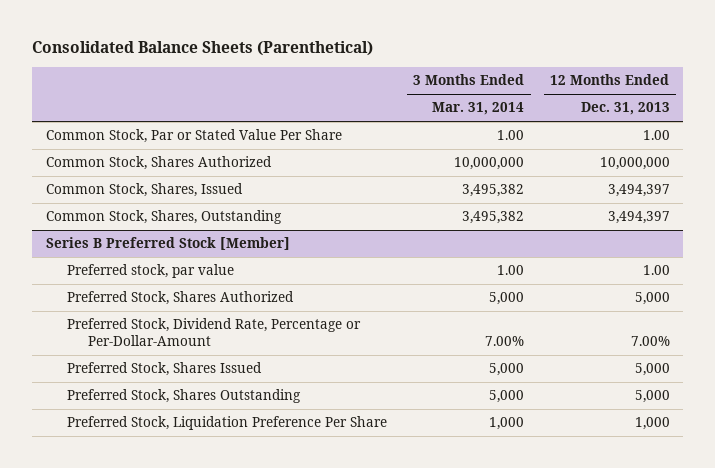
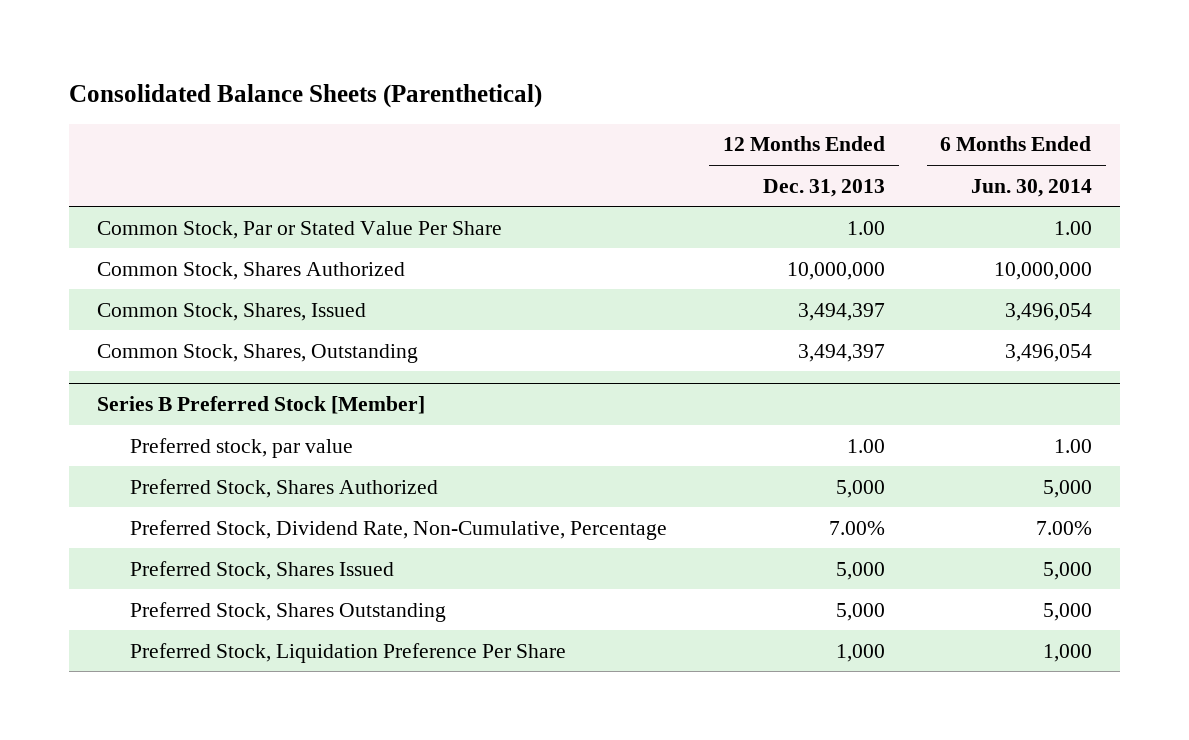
- | 3 Months Ended Mar. 31, 2014 | 12 Months Ended Dec. 31, 2013
+ | 12 Months Ended Dec. 31, 2013 | 6 Months Ended Jun. 30, 2014
@ Series B Preferred Stock [Member]
- Preferred Stock, Dividend Rate, Percentage or Per-Dollar-Amount | 7.00% | 7.00%
+ Preferred Stock, Dividend Rate, Non-Cumulative, Percentage | 7.00% | 7.00%

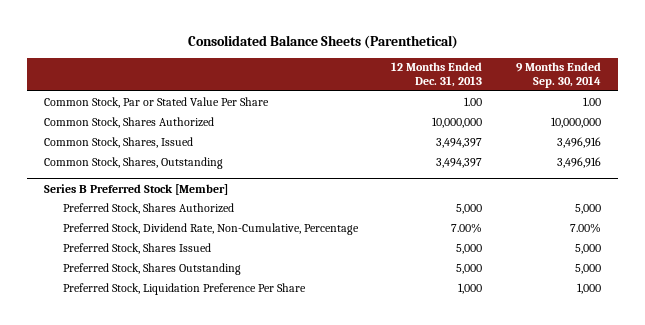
- | 12 Months Ended Dec. 31, 2013 | 6 Months Ended Jun. 30, 2014
+ | 12 Months Ended Dec. 31, 2013 | 9 Months Ended Sep. 30, 2014
@ Series B Preferred Stock [Member]
- Preferred stock, par value | 1.00 | 1.00

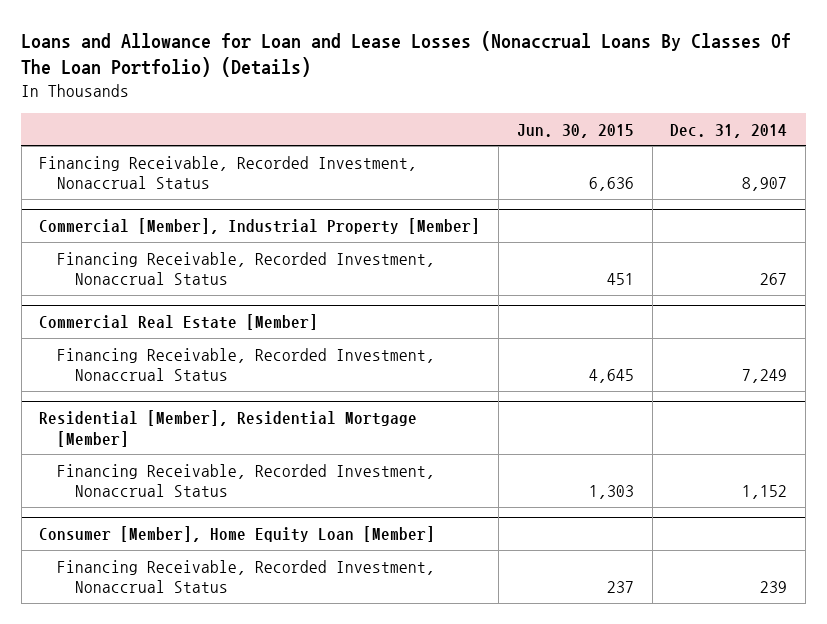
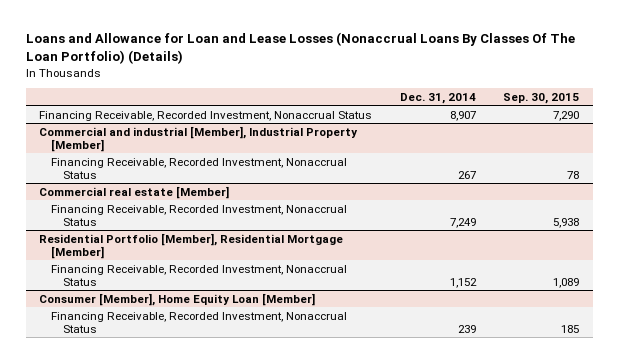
- | Jun. 30, 2015 | Dec. 31, 2014
+ | Dec. 31, 2014 | Sep. 30, 2015
- Commercial [Member], Industrial Property [Member]
+ Commercial and industrial [Member], Industrial Property [Member]
- Commercial Real Estate [Member]
+ Commercial real estate [Member]
- Residential [Member], Residential Mortgage [Member]
+ Residential Portfolio [Member], Residential Mortgage [Member]

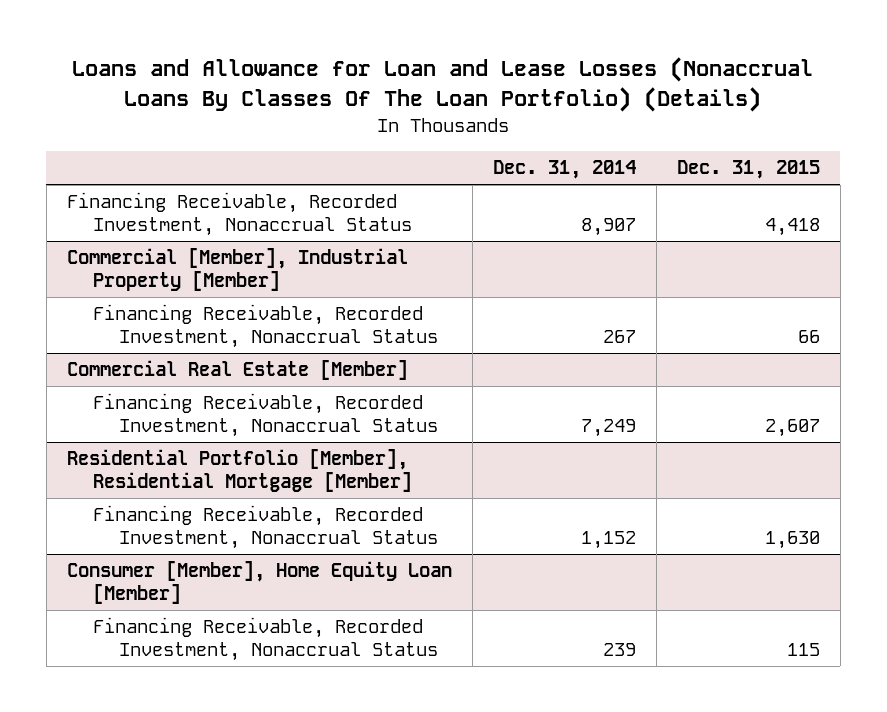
- | Dec. 31, 2014 | Sep. 30, 2015
+ | Dec. 31, 2014 | Dec. 31, 2015
- Commercial and industrial [Member], Industrial Property [Member]
+ Commercial [Member], Industrial Property [Member]
- Commercial real estate [Member]
+ Commercial Real Estate [Member]

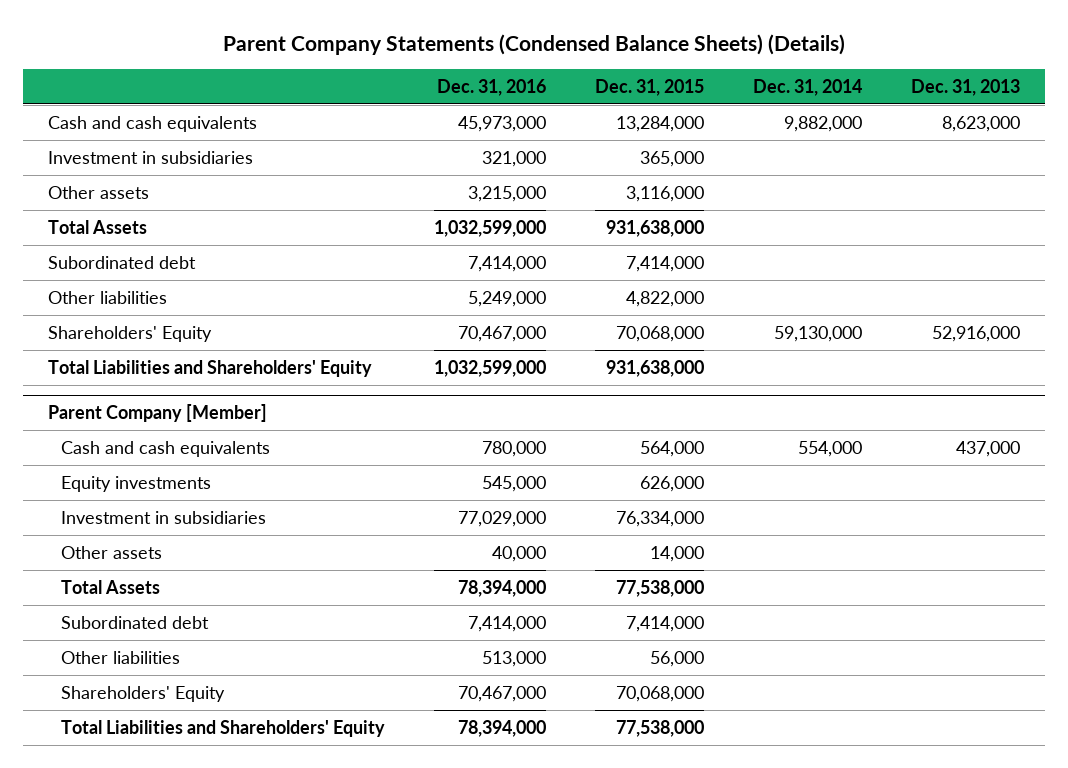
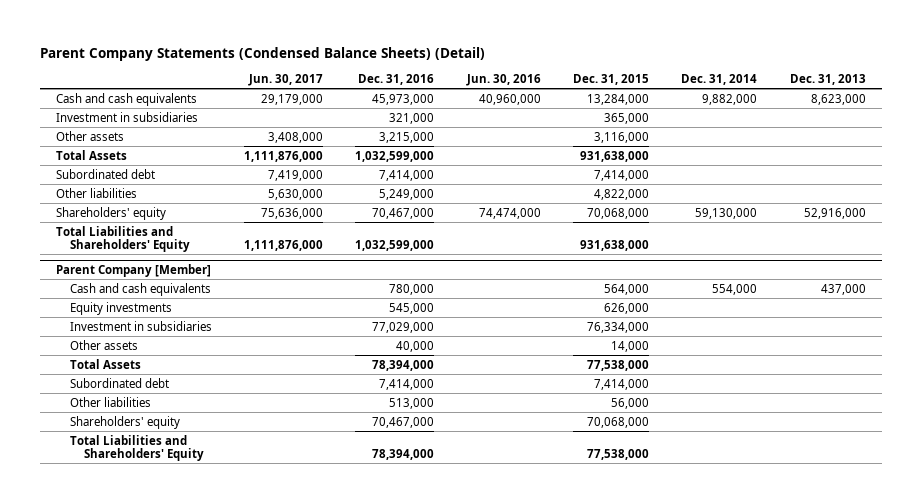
- Parent Company Statements (Condensed Balance Sheets) (Details)
+ Parent Company Statements (Condensed Balance Sheets) (Detail)
- | Dec. 31, 2016 | Dec. 31, 2015 | Dec. 31, 2014 | Dec. 31, 2013
+ | Jun. 30, 2017 | Dec. 31, 2016 | Jun. 30, 2016 | Dec. 31, 2015 | Dec. 31, 2014 | Dec. 31, 2013
- Shareholders' Equity | 70,467,000 | 70,068,000 | 59,130,000 | 52,916,000
+ Shareholders' equity | 75,636,000 | 70,467,000 | 74,474,000 | 70,068,000 | 59,130,000 | 52,916,000
@ Parent Company [Member]
- Shareholders' Equity | 70,467,000 | 70,068,000 | |
+ Shareholders' equity | | 70,467,000 | | 70,068,000 | |

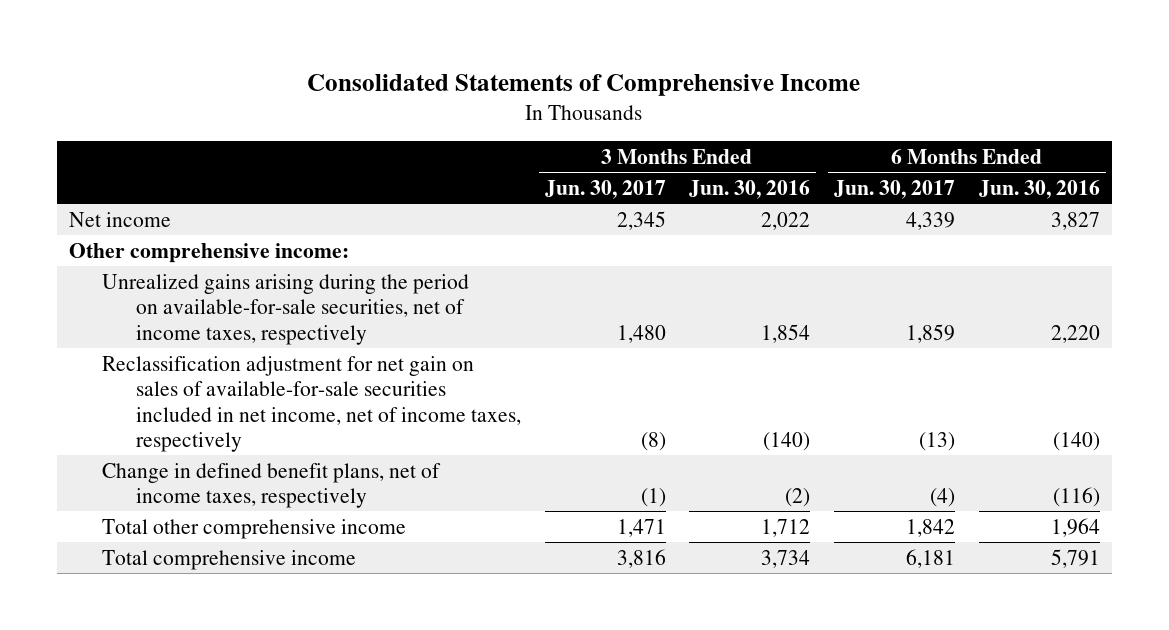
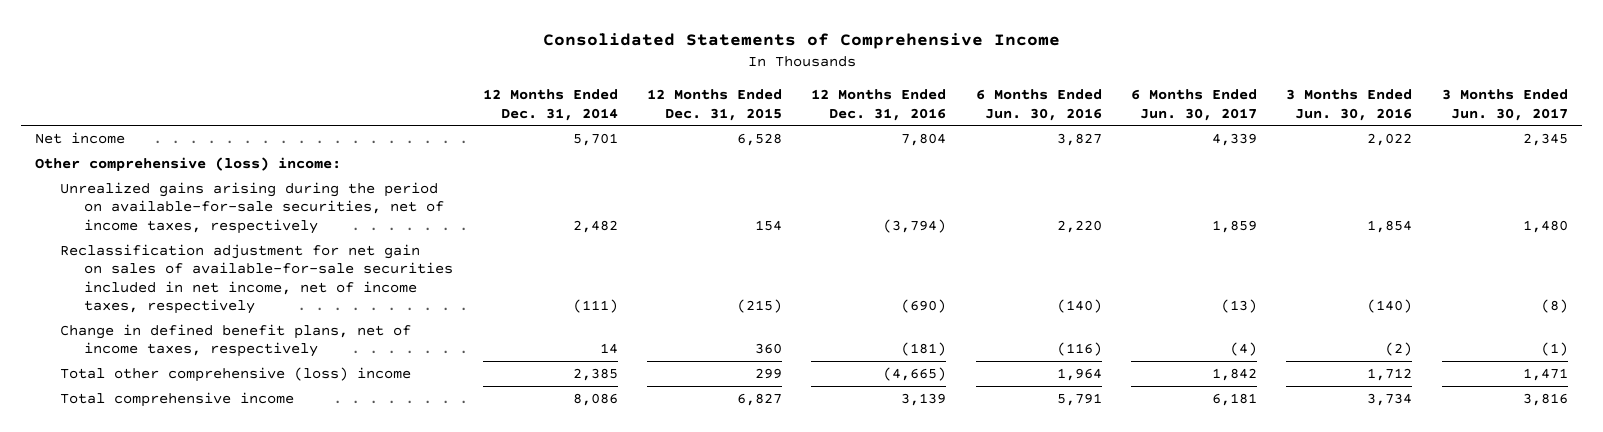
- | 3 Months Ended Jun. 30, 2017 | 3 Months Ended Jun. 30, 2016 | 6 Months Ended Jun. 30, 2017 | 6 Months Ended Jun. 30, 2016
+ | 12 Months Ended Dec. 31, 2014 | 12 Months Ended Dec. 31, 2015 | 12 Months Ended Dec. 31, 2016 | 6 Months Ended Jun. 30, 2016 | 6 Months Ended Jun. 30, 2017 | 3 Months Ended Jun. 30, 2016 | 3 Months Ended Jun. 30, 2017
- Other comprehensive income:
+ Other comprehensive (loss) income:
- Total other comprehensive income | 1,471 | 1,712 | 1,842 | 1,964
+ Total other comprehensive (loss) income | 2,385 | 299 | (4,665) | 1,964 | 1,842 | 1,712 | 1,471

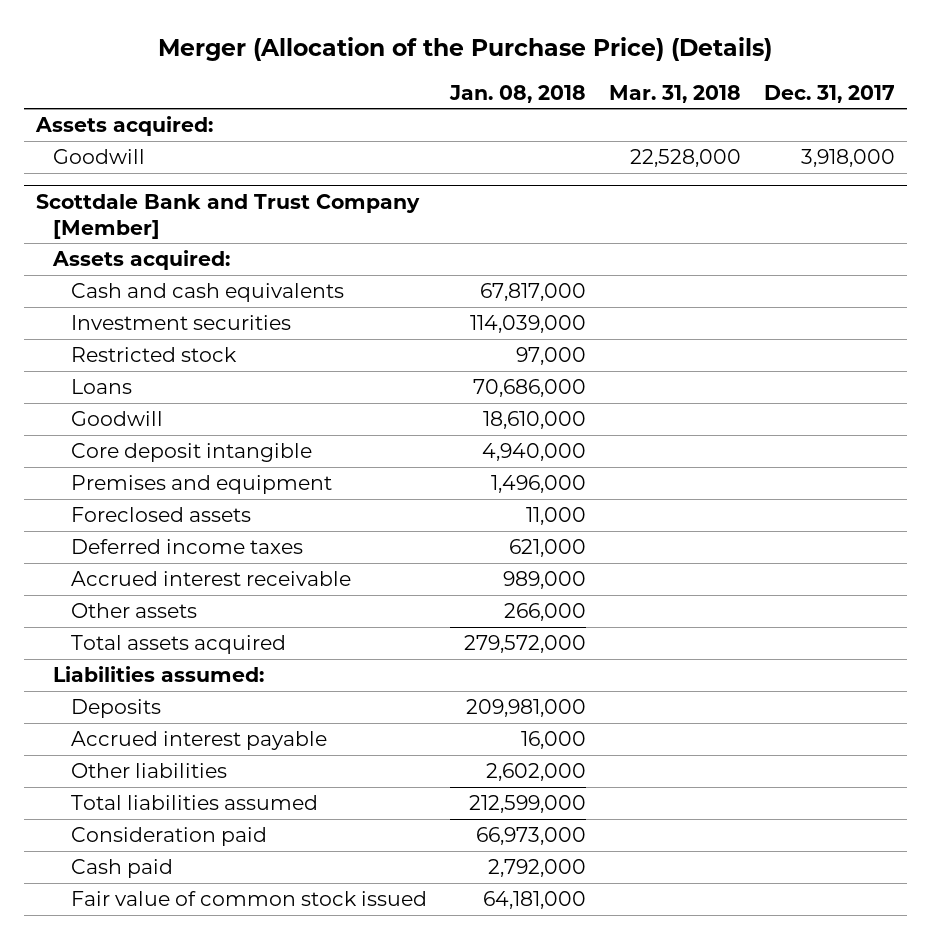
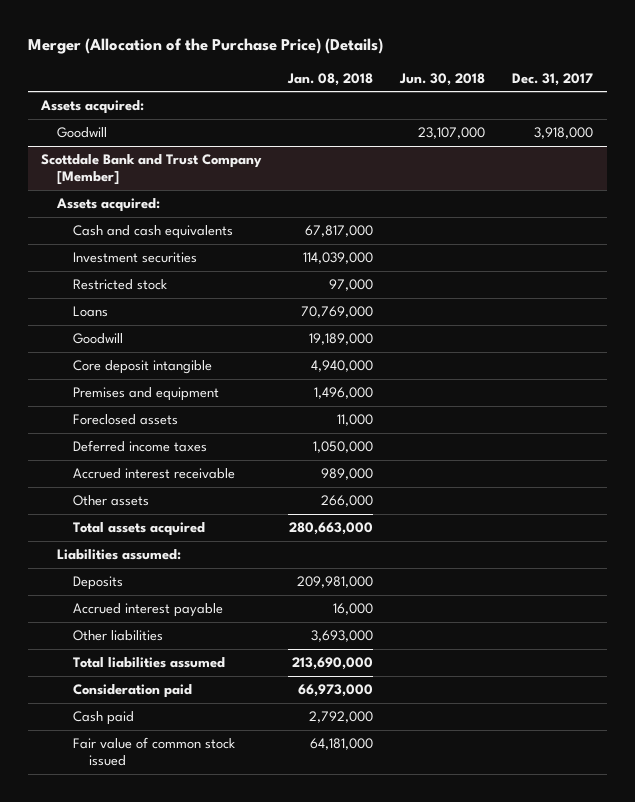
- | Jan. 08, 2018 | Mar. 31, 2018 | Dec. 31, 2017
+ | Jan. 08, 2018 | Jun. 30, 2018 | Dec. 31, 2017
@ Scottdale Bank and Trust Company [Member]
- Loans | 70,686,000 | |
- Goodwill | 18,610,000 | |
+ Loans | 70,769,000 | |
+ Goodwill | 19,189,000 | |
- Deferred income taxes | 621,000 | |
+ Deferred income taxes | 1,050,000 | |
- Total assets acquired | 279,572,000 | |
+ Total assets acquired | 280,663,000 | |
- Other liabilities | 2,602,000 | |
- Total liabilities assumed | 212,599,000 | |
+ Other liabilities | 3,693,000 | |
+ Total liabilities assumed | 213,690,000 | |

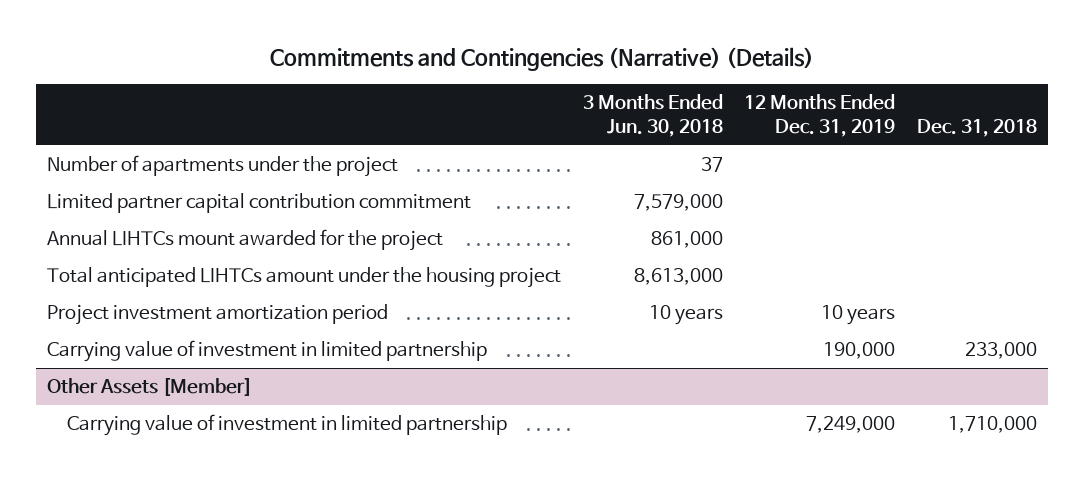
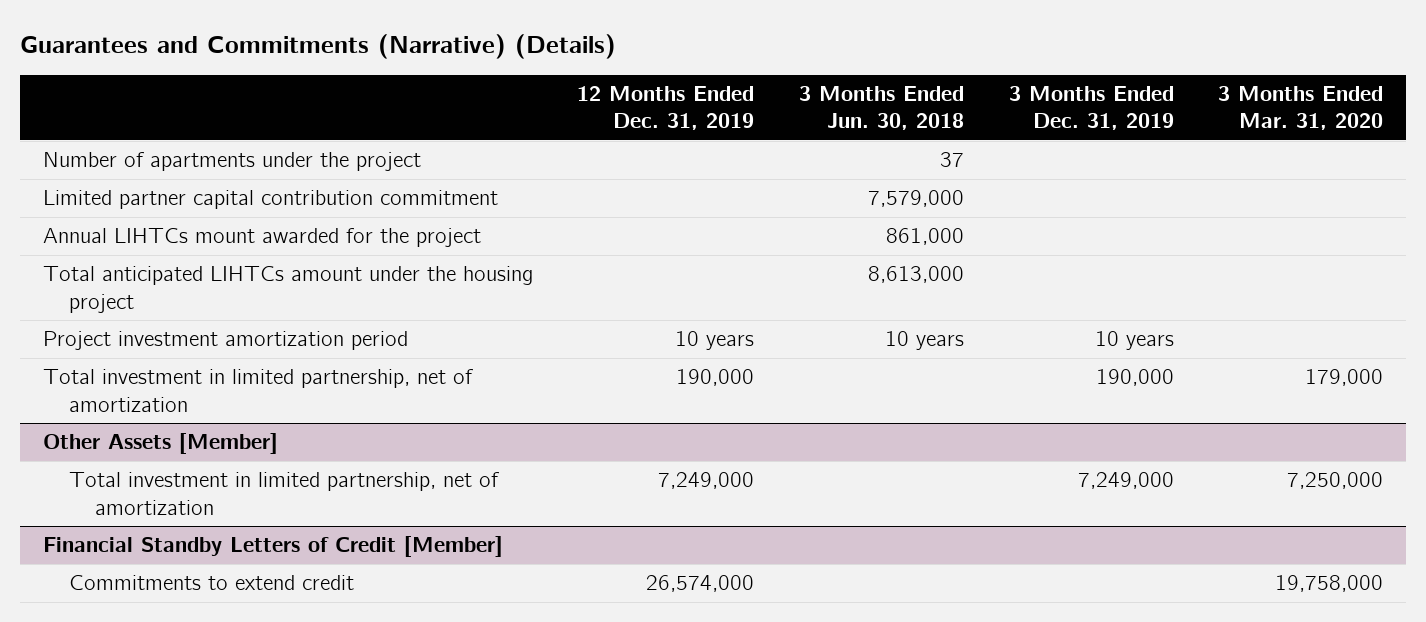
- Commitments and Contingencies (Narrative) (Details)
+ Guarantees and Commitments (Narrative) (Details)
- | 3 Months Ended Jun. 30, 2018 | 12 Months Ended Dec. 31, 2019 | Dec. 31, 2018
+ | 12 Months Ended Dec. 31, 2019 | 3 Months Ended Jun. 30, 2018 | 3 Months Ended Dec. 31, 2019 | 3 Months Ended Mar. 31, 2020
- Carrying value of investment in limited partnership | | 190,000 | 233,000
+ Total investment in limited partnership, net of amortization | 190,000 | | 190,000 | 179,000
@ Other Assets [Member]
- Carrying value of investment in limited partnership | | 7,249,000 | 1,710,000
+ Total investment in limited partnership, net of amortization | 7,249,000 | | 7,249,000 | 7,250,000
+ Financial Standby Letters of Credit [Member]
+ Commitments to extend credit | 26,574,000 | | | 19,758,000

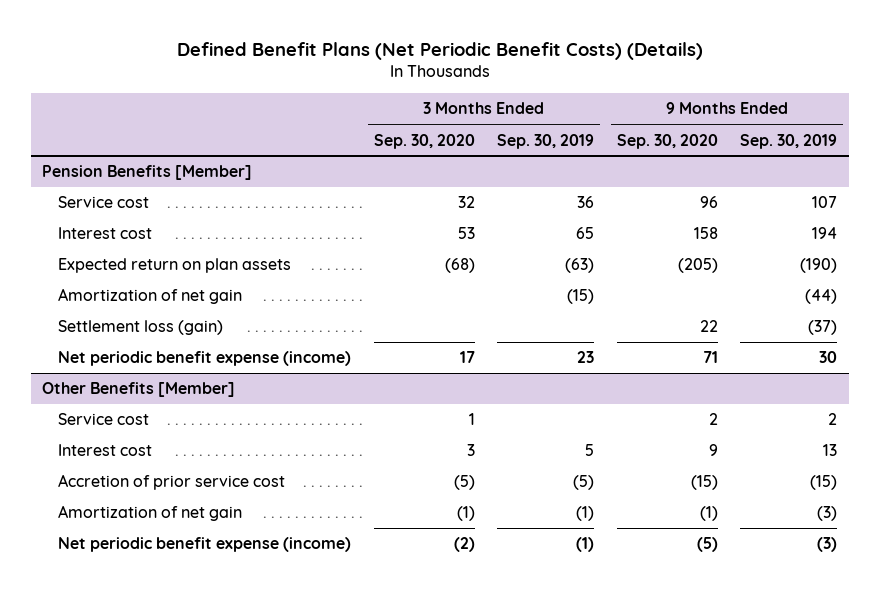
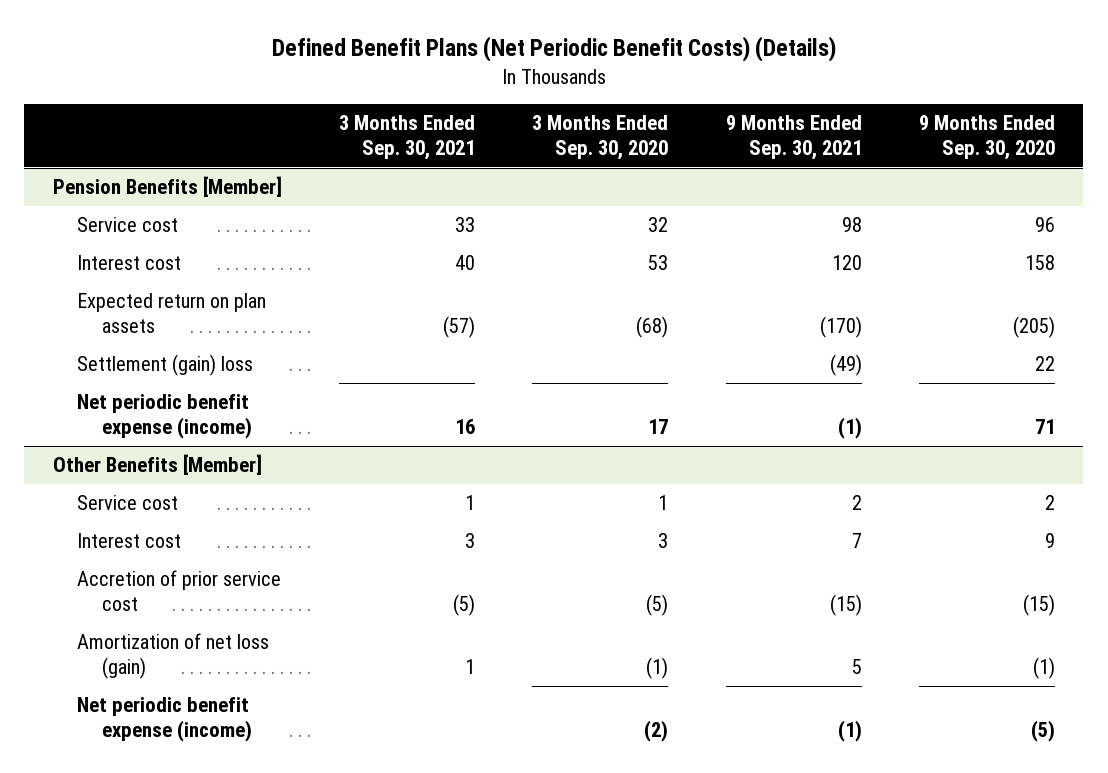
- | 3 Months Ended Sep. 30, 2020 | 3 Months Ended Sep. 30, 2019 | 9 Months Ended Sep. 30, 2020 | 9 Months Ended Sep. 30, 2019
+ | 3 Months Ended Sep. 30, 2021 | 3 Months Ended Sep. 30, 2020 | 9 Months Ended Sep. 30, 2021 | 9 Months Ended Sep. 30, 2020
@ Pension Benefits [Member]
- Amortization of net gain | | (15) | | (44)
- Settlement loss (gain) | | | 22 | (37)
+ Settlement (gain) loss | | | (49) | 22
@ Other Benefits [Member]
- Amortization of net gain | (1) | (1) | (1) | (3)
+ Amortization of net loss (gain) | 1 | (1) | 5 | (1)

